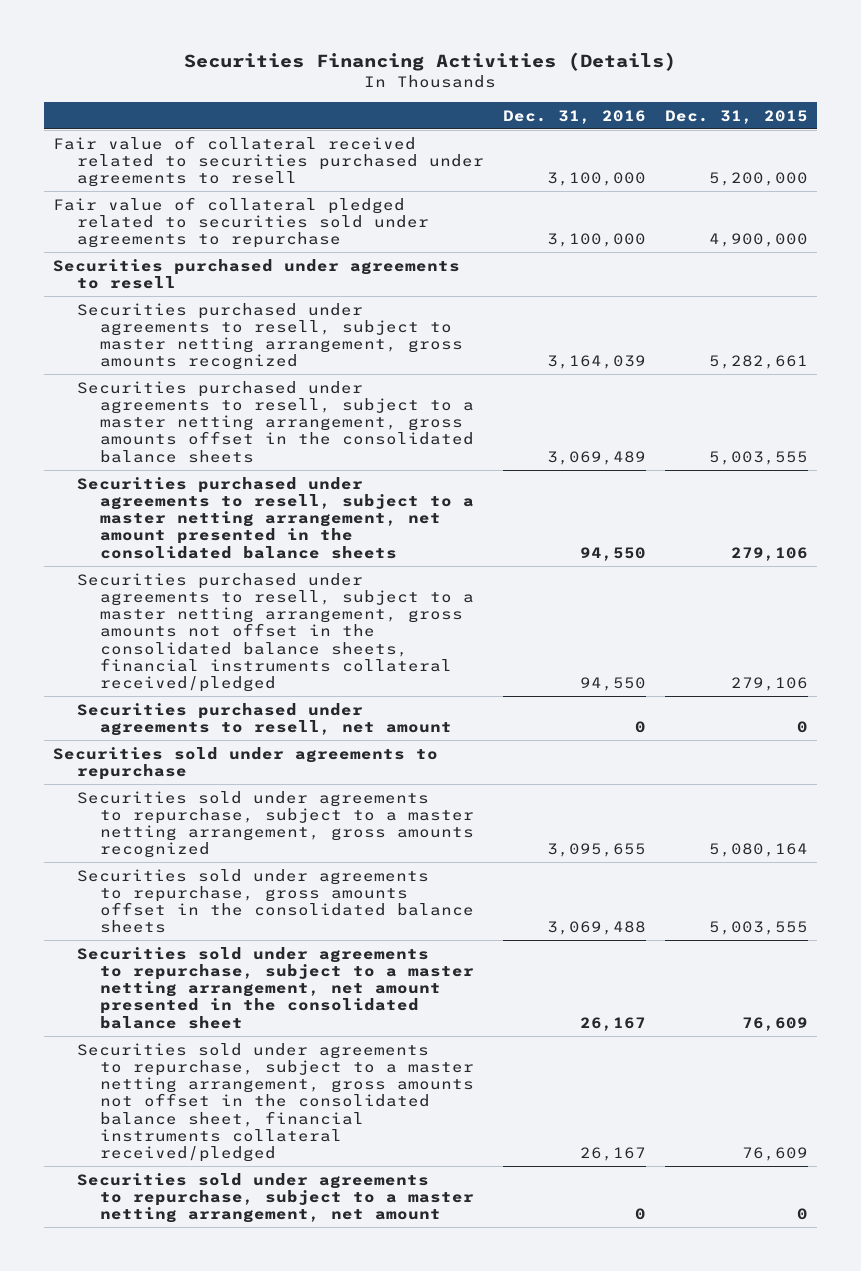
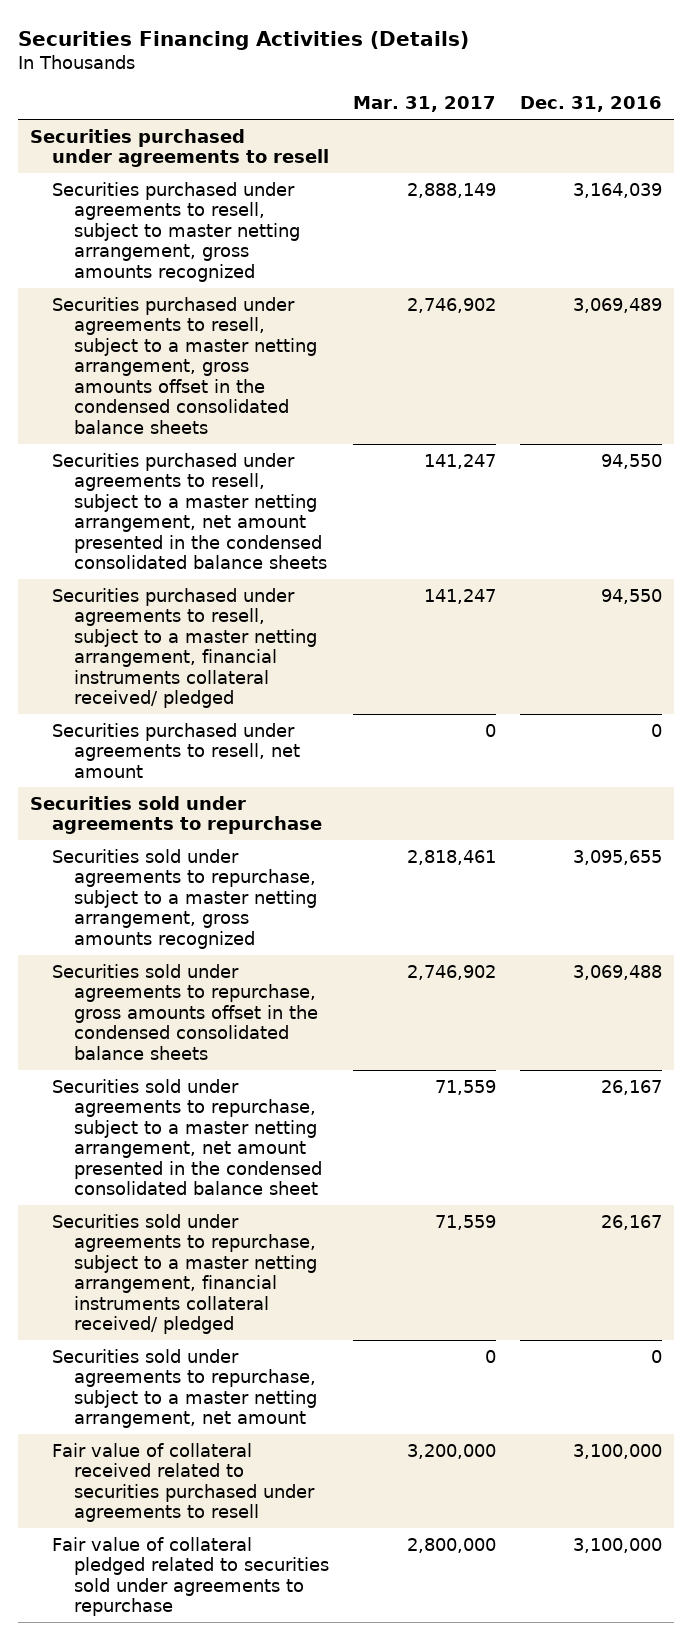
- | Dec. 31, 2016 | Dec. 31, 2015
+ | Mar. 31, 2017 | Dec. 31, 2016
- Securities purchased under agreements to resell, subject to a master netting arrangement, gross amounts offset in the consolidated balance sheets | 3,069,489 | 5,003,555
- Securities purchased under agreements to resell, subject to a master netting arrangement, net amount presented in the consolidated balance sheets | 94,550 | 279,106
- Securities purchased under agreements to resell, subject to a master netting arrangement, gross amounts not offset in the consolidated balance sheets, financial instruments collateral received/pledged | 94,550 | 279,106
+ Securities purchased under agreements to resell, subject to a master netting arrangement, gross amounts offset in the condensed consolidated balance sheets | 2,746,902 | 3,069,489
+ Securities purchased under agreements to resell, subject to a master netting arrangement, net amount presented in the condensed consolidated balance sheets | 141,247 | 94,550
+ Securities purchased under agreements to resell, subject to a master netting arrangement, financial instruments collateral received/ pledged | 141,247 | 94,550
- Securities sold under agreements to repurchase, gross amounts offset in the consolidated balance sheets | 3,069,488 | 5,003,555
- Securities sold under agreements to repurchase, subject to a master netting arrangement, net amount presented in the consolidated balance sheet | 26,167 | 76,609
- Securities sold under agreements to repurchase, subject to a master netting arrangement, gross amounts not offset in the consolidated balance sheet, financial instruments collateral received/pledged | 26,167 | 76,609
+ Securities sold under agreements to repurchase, gross amounts offset in the condensed consolidated balance sheets | 2,746,902 | 3,069,488
+ Securities sold under agreements to repurchase, subject to a master netting arrangement, net amount presented in the condensed consolidated balance sheet | 71,559 | 26,167
+ Securities sold under agreements to repurchase, subject to a master netting arrangement, financial instruments collateral received/ pledged | 71,559 | 26,167
moved down: Fair value of collateral received related to securities purchased under agreements to resell | 3,200,000 | 3,100,000
moved down: Fair value of collateral pledged related to securities sold under agreements to repurchase | 2,800,000 | 3,100,000

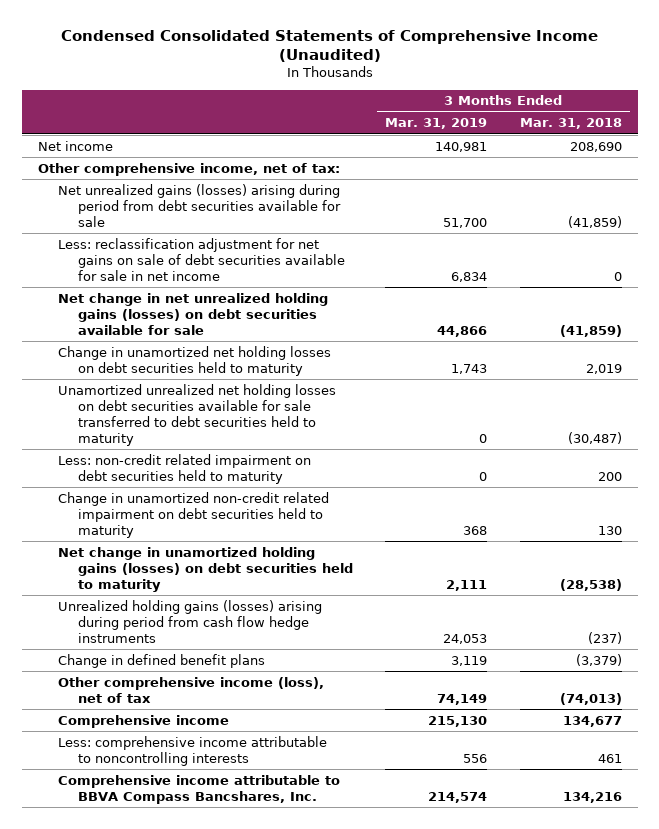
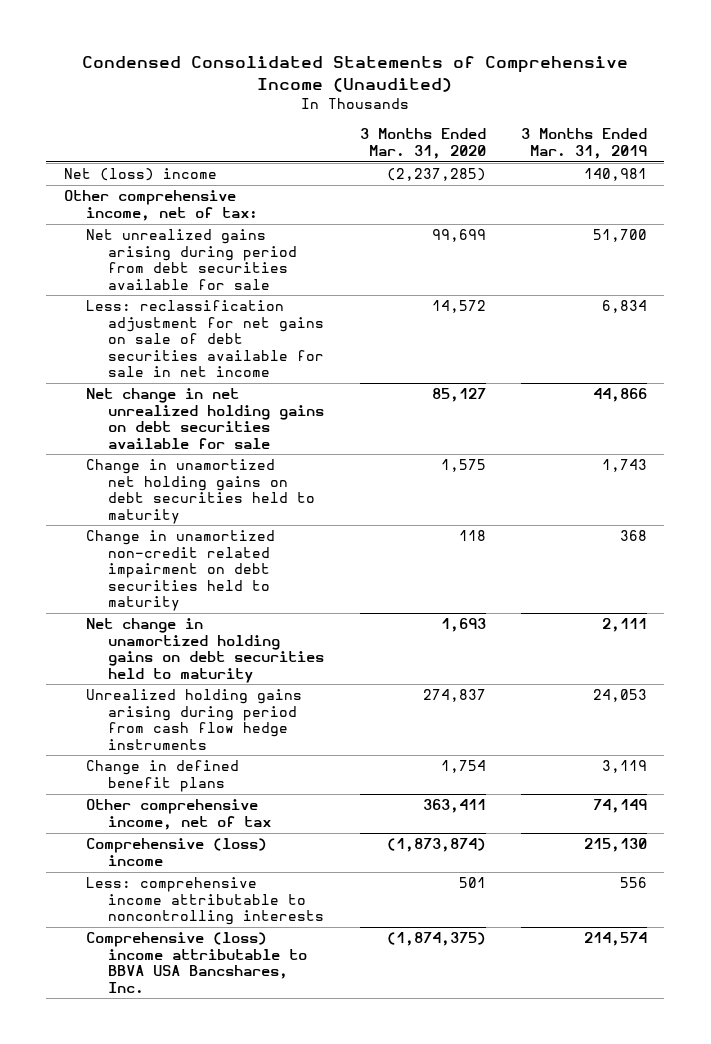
- | 3 Months Ended Mar. 31, 2019 | 3 Months Ended Mar. 31, 2018
+ | 3 Months Ended Mar. 31, 2020 | 3 Months Ended Mar. 31, 2019
- Net income | 140,981 | 208,690
+ Net (loss) income | (2,237,285) | 140,981
- Net unrealized gains (losses) arising during period from debt securities available for sale | 51,700 | (41,859)
+ Net unrealized gains arising during period from debt securities available for sale | 99,699 | 51,700
- Net change in net unrealized holding gains (losses) on debt securities available for sale | 44,866 | (41,859)
- Change in unamortized net holding losses on debt securities held to maturity | 1,743 | 2,019
- Unamortized unrealized net holding losses on debt securities available for sale transferred to debt securities held to maturity | 0 | (30,487)
- Less: non-credit related impairment on debt securities held to maturity | 0 | 200
+ Net change in net unrealized holding gains on debt securities available for sale | 85,127 | 44,866
+ Change in unamortized net holding gains on debt securities held to maturity | 1,575 | 1,743
- Net change in unamortized holding gains (losses) on debt securities held to maturity | 2,111 | (28,538)
- Unrealized holding gains (losses) arising during period from cash flow hedge instruments | 24,053 | (237)
+ Net change in unamortized holding gains on debt securities held to maturity | 1,693 | 2,111
+ Unrealized holding gains arising during period from cash flow hedge instruments | 274,837 | 24,053
- Other comprehensive income (loss), net of tax | 74,149 | (74,013)
- Comprehensive income | 215,130 | 134,677
+ Other comprehensive income, net of tax | 363,411 | 74,149
+ Comprehensive (loss) income | (1,873,874) | 215,130
- Comprehensive income attributable to BBVA Compass Bancshares, Inc. | 214,574 | 134,216
+ Comprehensive (loss) income attributable to BBVA USA Bancshares, Inc. | (1,874,375) | 214,574

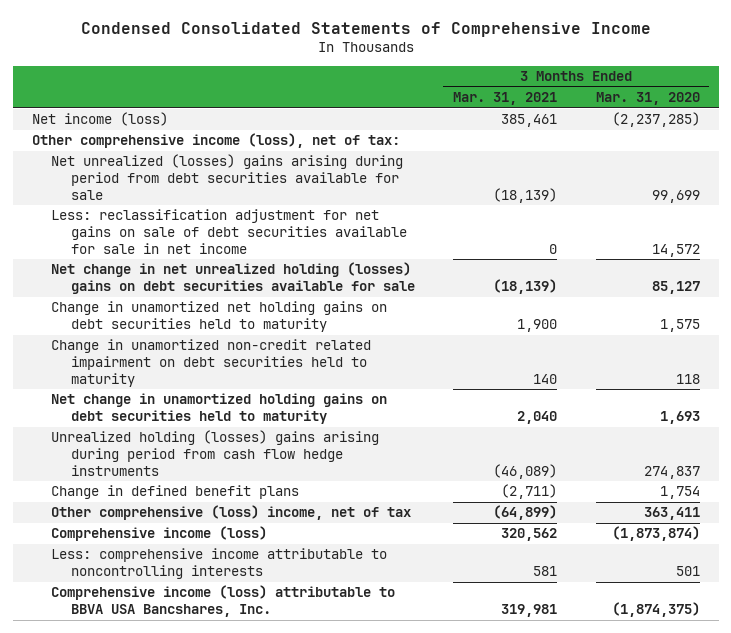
- Condensed Consolidated Statements of Comprehensive Income (Unaudited)
+ Condensed Consolidated Statements of Comprehensive Income
- | 3 Months Ended Mar. 31, 2020 | 3 Months Ended Mar. 31, 2019
+ | 3 Months Ended Mar. 31, 2021 | 3 Months Ended Mar. 31, 2020
- Net (loss) income | (2,237,285) | 140,981
- Other comprehensive income, net of tax:
- Net unrealized gains arising during period from debt securities available for sale | 99,699 | 51,700
+ Net income (loss) | 385,461 | (2,237,285)
+ Other comprehensive income (loss), net of tax:
+ Net unrealized (losses) gains arising during period from debt securities available for sale | (18,139) | 99,699
- Net change in net unrealized holding gains on debt securities available for sale | 85,127 | 44,866
+ Net change in net unrealized holding (losses) gains on debt securities available for sale | (18,139) | 85,127
- Unrealized holding gains arising during period from cash flow hedge instruments | 274,837 | 24,053
+ Unrealized holding (losses) gains arising during period from cash flow hedge instruments | (46,089) | 274,837
- Other comprehensive income, net of tax | 363,411 | 74,149
- Comprehensive (loss) income | (1,873,874) | 215,130
+ Other comprehensive (loss) income, net of tax | (64,899) | 363,411
+ Comprehensive income (loss) | 320,562 | (1,873,874)
- Comprehensive (loss) income attributable to BBVA USA Bancshares, Inc. | (1,874,375) | 214,574
+ Comprehensive income (loss) attributable to BBVA USA Bancshares, Inc. | 319,981 | (1,874,375)

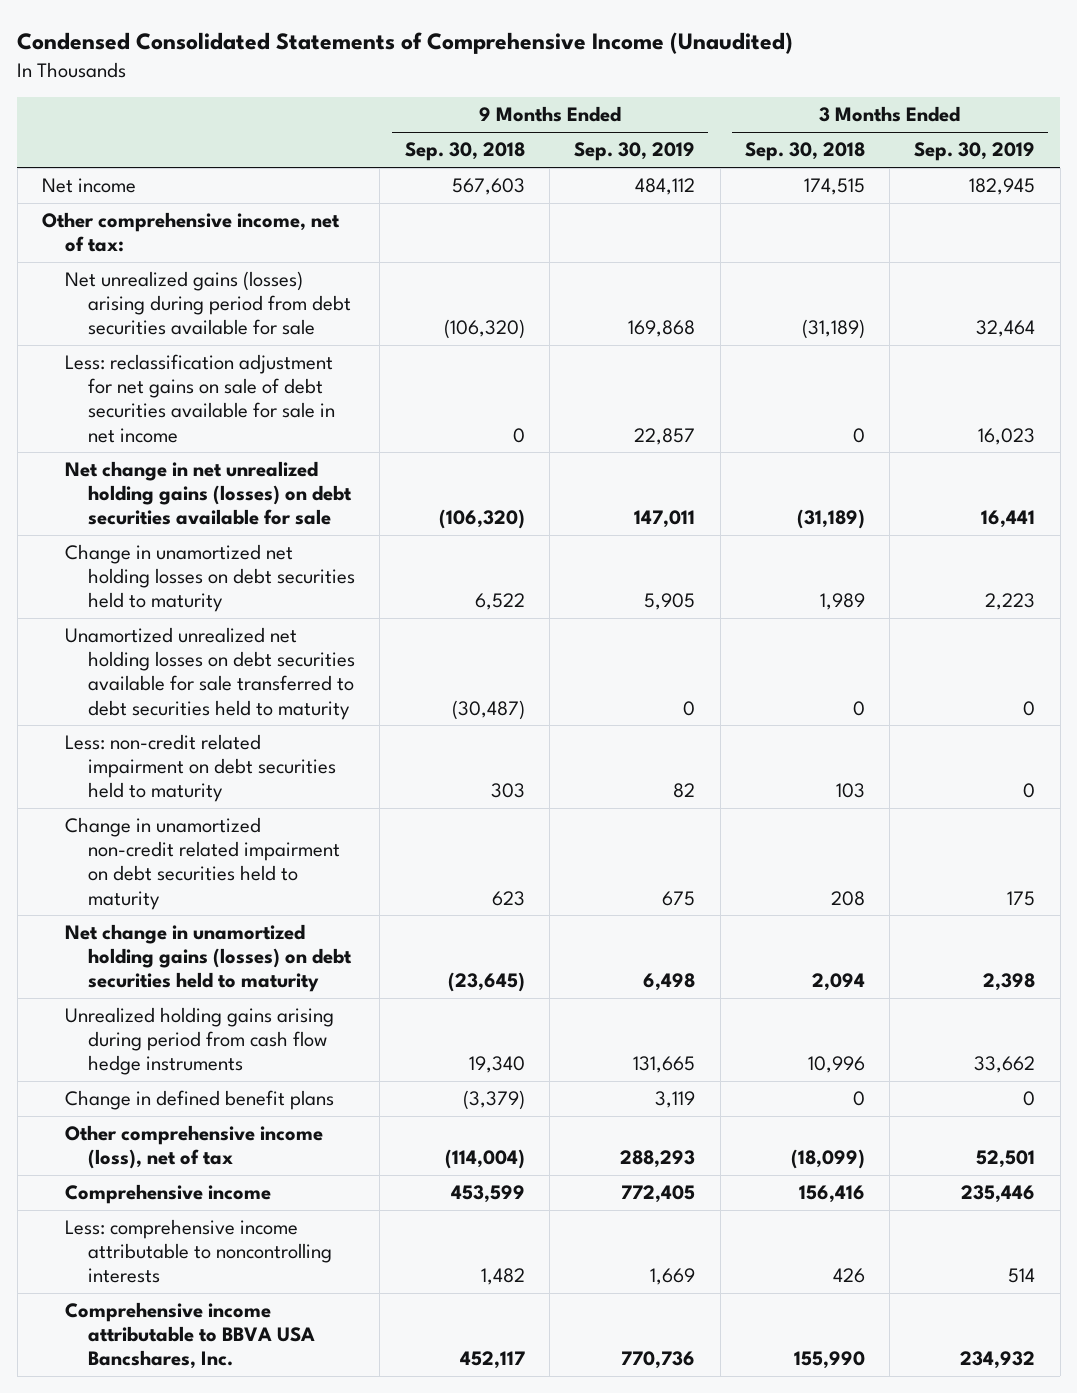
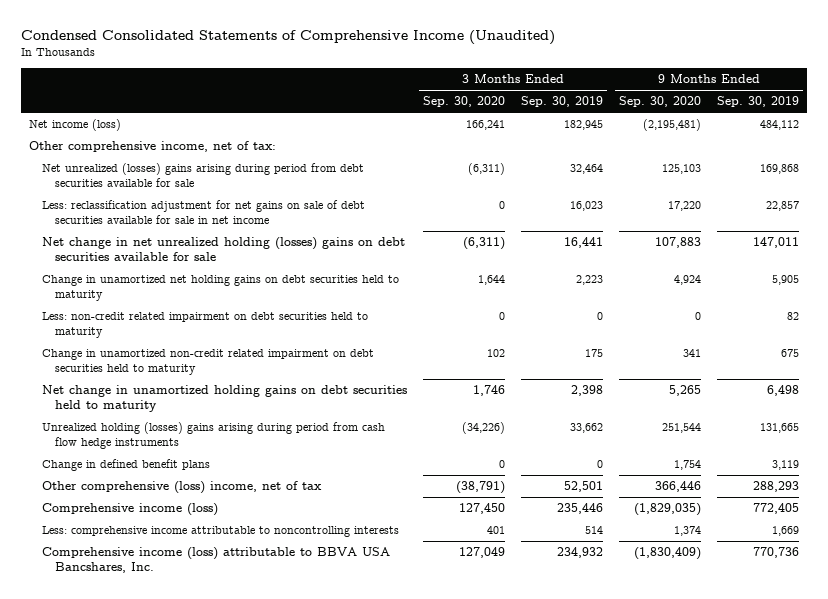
- | 9 Months Ended Sep. 30, 2018 | 9 Months Ended Sep. 30, 2019 | 3 Months Ended Sep. 30, 2018 | 3 Months Ended Sep. 30, 2019
+ | 3 Months Ended Sep. 30, 2020 | 3 Months Ended Sep. 30, 2019 | 9 Months Ended Sep. 30, 2020 | 9 Months Ended Sep. 30, 2019
- Net income | 567,603 | 484,112 | 174,515 | 182,945
+ Net income (loss) | 166,241 | 182,945 | (2,195,481) | 484,112
- Net unrealized gains (losses) arising during period from debt securities available for sale | (106,320) | 169,868 | (31,189) | 32,464
+ Net unrealized (losses) gains arising during period from debt securities available for sale | (6,311) | 32,464 | 125,103 | 169,868
- Net change in net unrealized holding gains (losses) on debt securities available for sale | (106,320) | 147,011 | (31,189) | 16,441
- Change in unamortized net holding losses on debt securities held to maturity | 6,522 | 5,905 | 1,989 | 2,223
- Unamortized unrealized net holding losses on debt securities available for sale transferred to debt securities held to maturity | (30,487) | 0 | 0 | 0
+ Net change in net unrealized holding (losses) gains on debt securities available for sale | (6,311) | 16,441 | 107,883 | 147,011
+ Change in unamortized net holding gains on debt securities held to maturity | 1,644 | 2,223 | 4,924 | 5,905
- Net change in unamortized holding gains (losses) on debt securities held to maturity | (23,645) | 6,498 | 2,094 | 2,398
- Unrealized holding gains arising during period from cash flow hedge instruments | 19,340 | 131,665 | 10,996 | 33,662
+ Net change in unamortized holding gains on debt securities held to maturity | 1,746 | 2,398 | 5,265 | 6,498
+ Unrealized holding (losses) gains arising during period from cash flow hedge instruments | (34,226) | 33,662 | 251,544 | 131,665
- Other comprehensive income (loss), net of tax | (114,004) | 288,293 | (18,099) | 52,501
- Comprehensive income | 453,599 | 772,405 | 156,416 | 235,446
+ Other comprehensive (loss) income, net of tax | (38,791) | 52,501 | 366,446 | 288,293
+ Comprehensive income (loss) | 127,450 | 235,446 | (1,829,035) | 772,405
- Comprehensive income attributable to BBVA USA Bancshares, Inc. | 452,117 | 770,736 | 155,990 | 234,932
+ Comprehensive income (loss) attributable to BBVA USA Bancshares, Inc. | 127,049 | 234,932 | (1,830,409) | 770,736

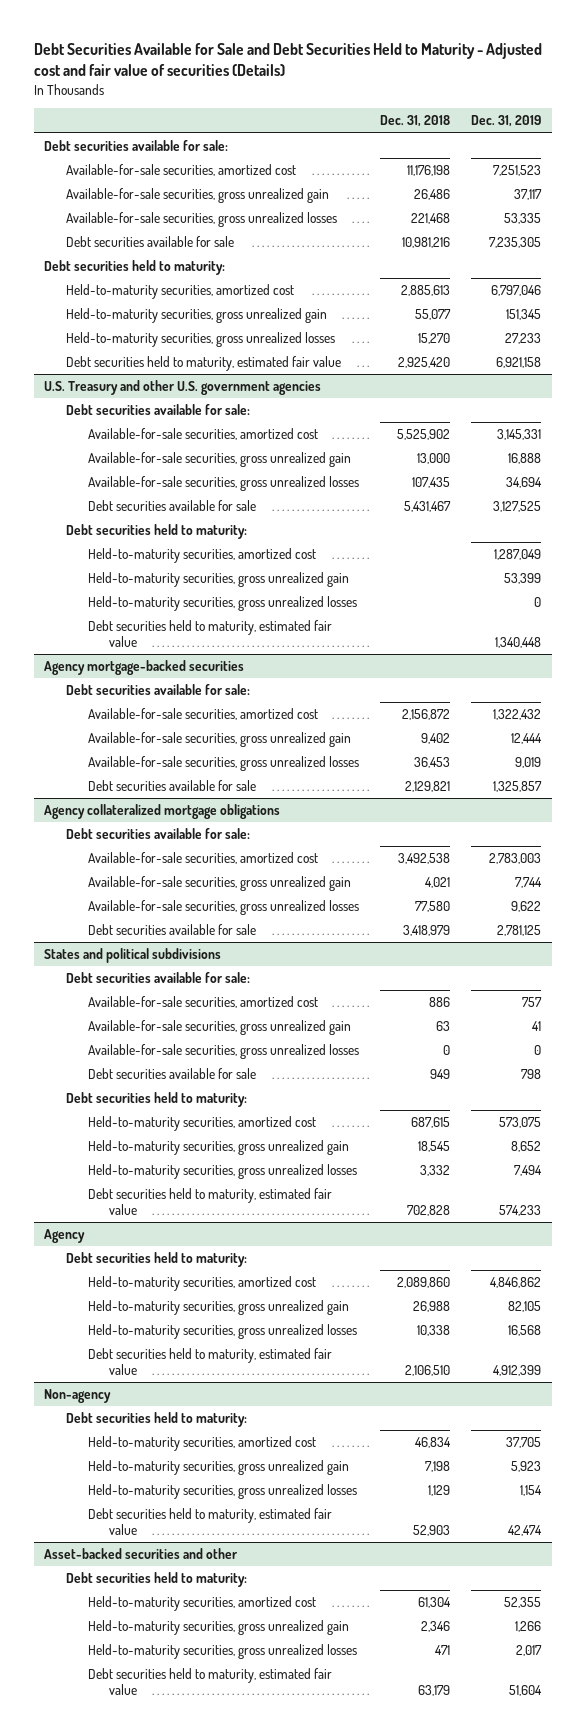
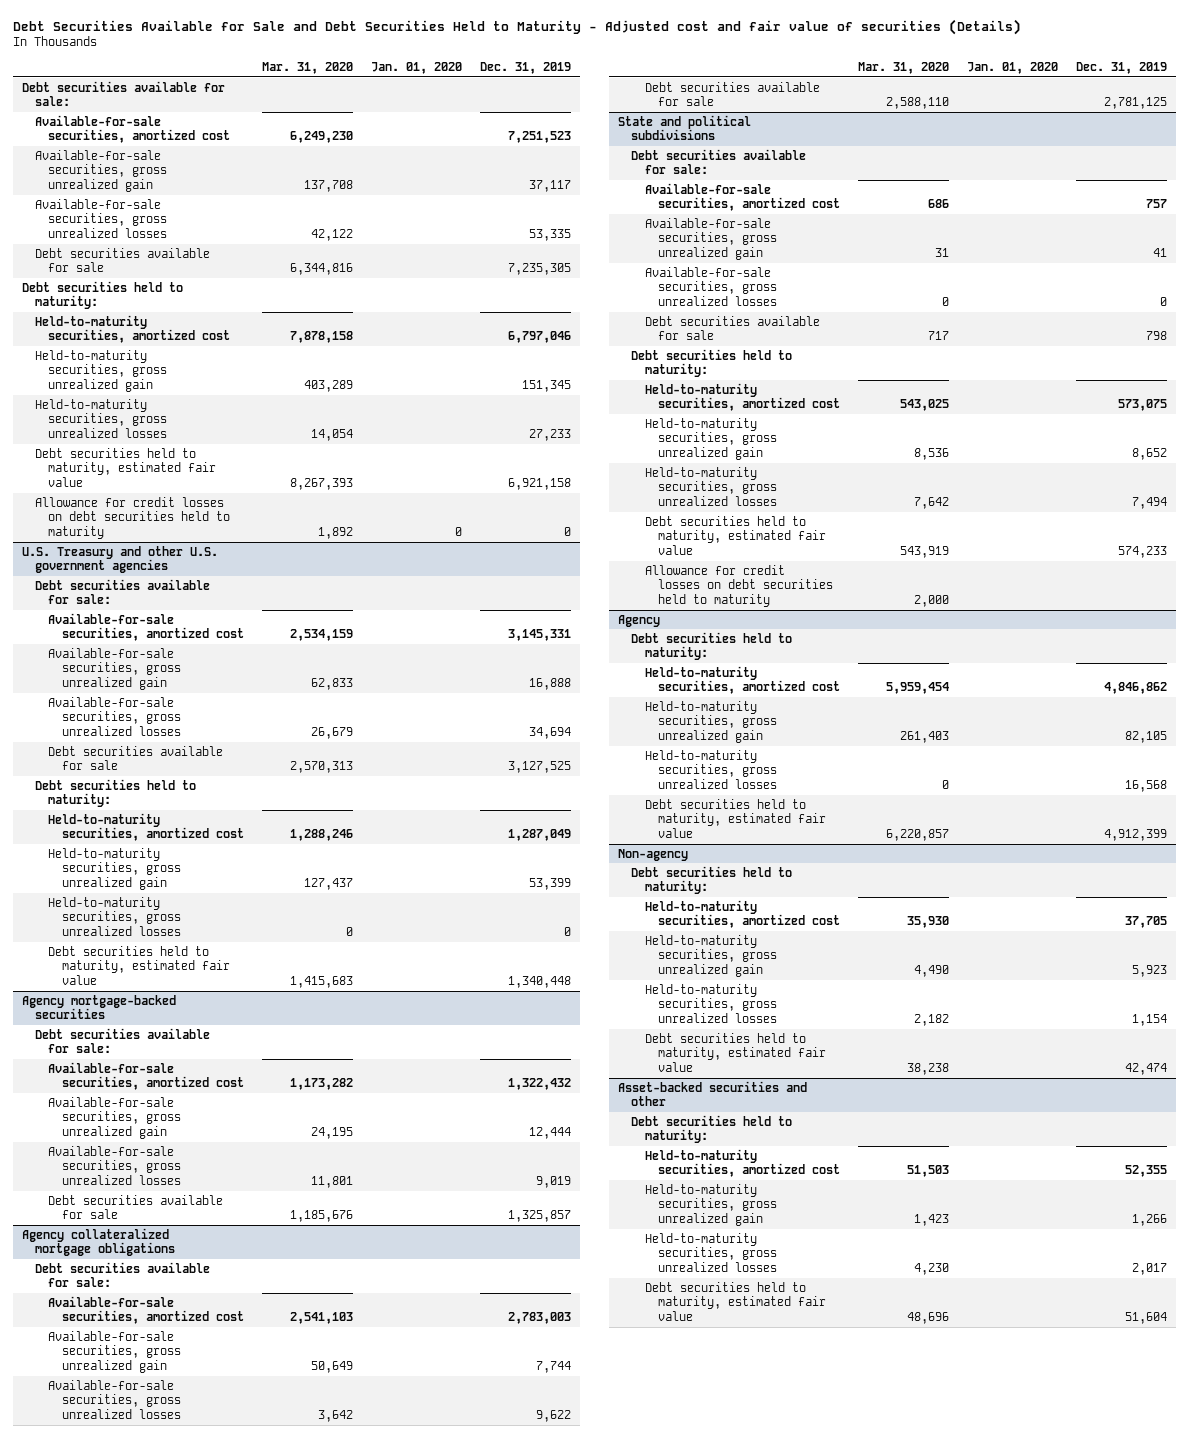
- | Dec. 31, 2018 | Dec. 31, 2019
+ | Mar. 31, 2020 | Jan. 01, 2020 | Dec. 31, 2019
+ Allowance for credit losses on debt securities held to maturity | 1,892 | 0 | 0
- States and political subdivisions
+ State and political subdivisions
+ Allowance for credit losses on debt securities held to maturity | 2,000 | |

